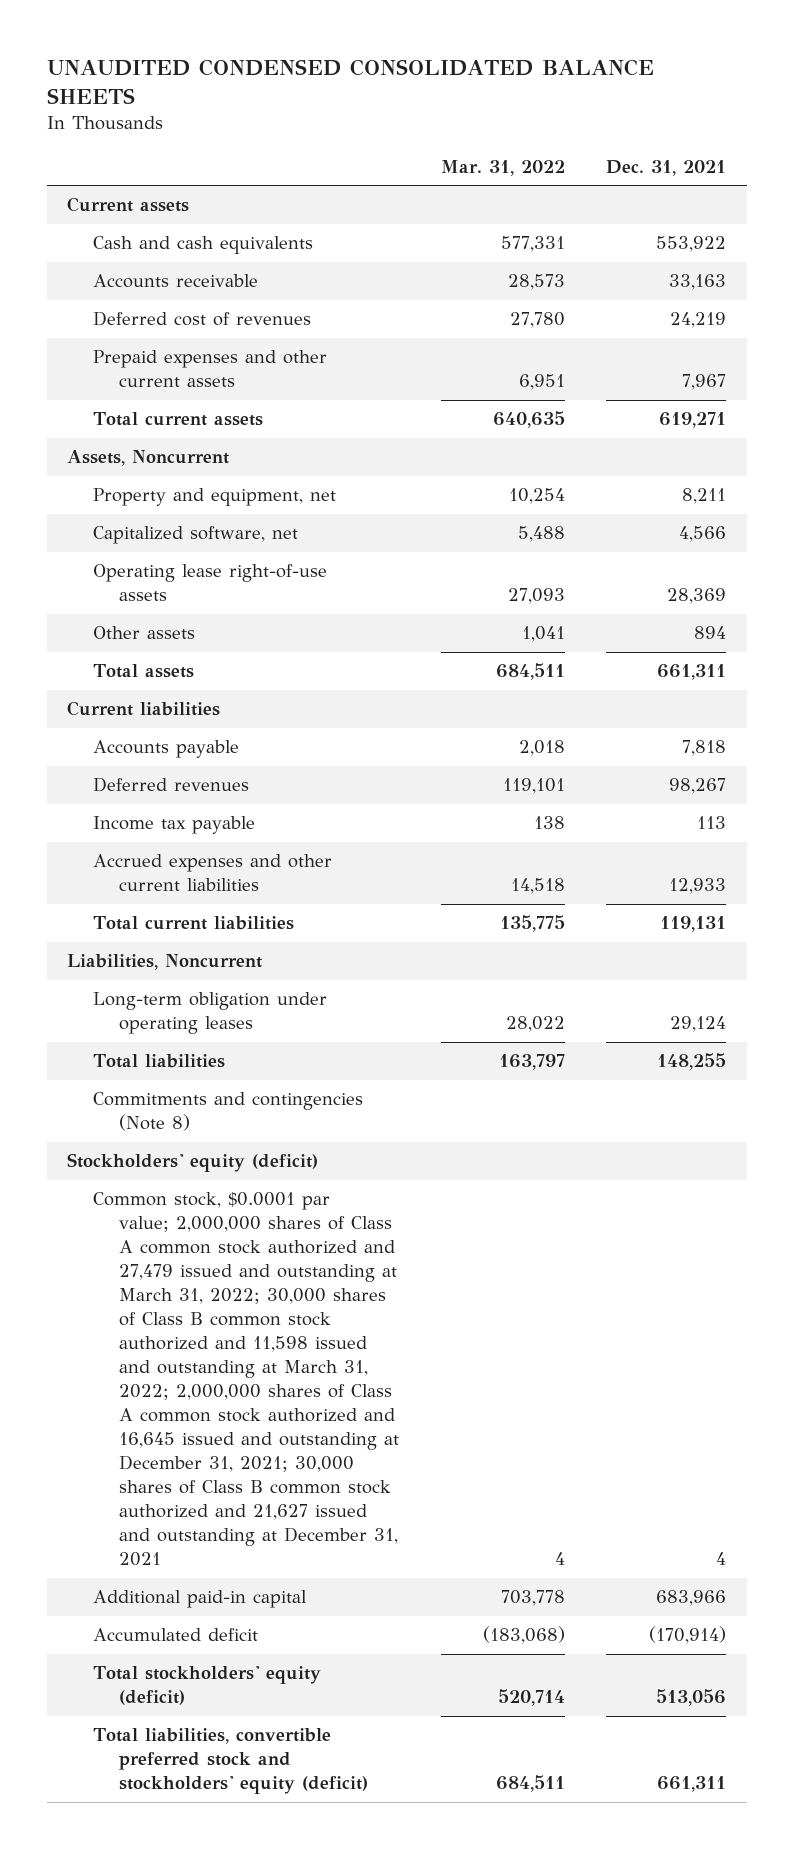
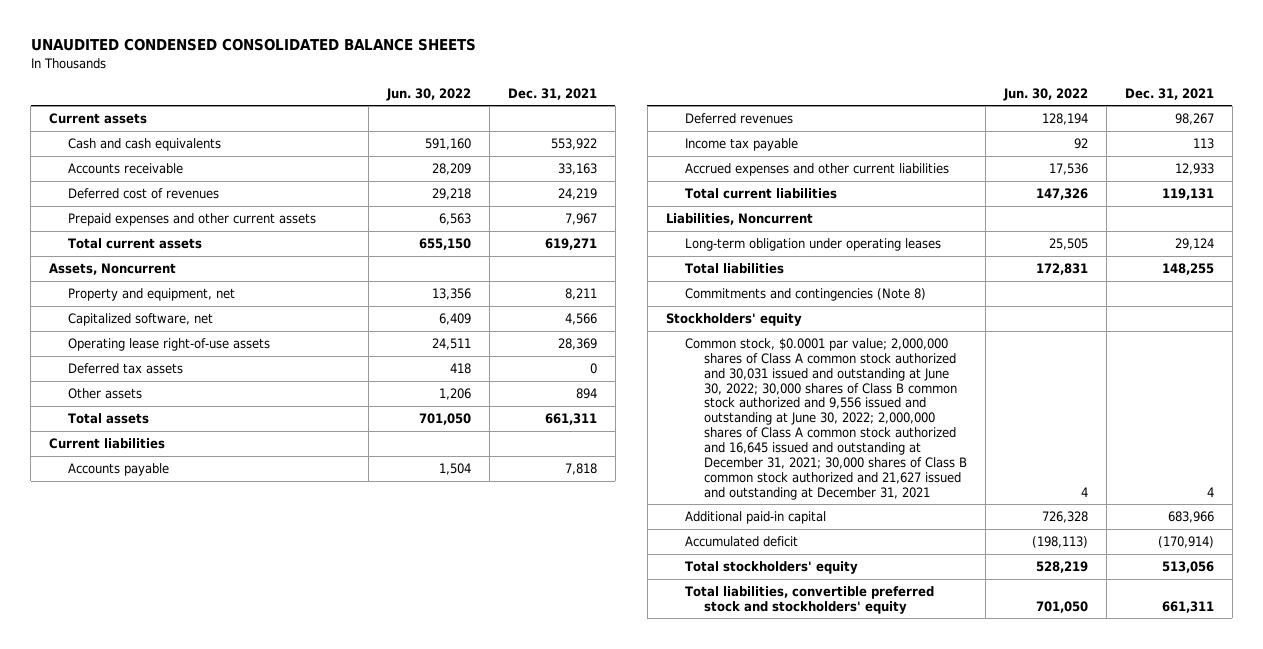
- | Mar. 31, 2022 | Dec. 31, 2021
+ | Jun. 30, 2022 | Dec. 31, 2021
+ Deferred tax assets | 418 | 0
- Stockholders' equity (deficit)
- Common stock, $0.0001 par value; 2,000,000 shares of Class A common stock authorized and 27,479 issued and outstanding at March 31, 2022; 30,000 shares of Class B common stock authorized and 11,598 issued and outstanding at March 31, 2022; 2,000,000 shares of Class A common stock authorized and 16,645 issued and outstanding at December 31, 2021; 30,000 shares of Class B common stock authorized and 21,627 issued and outstanding at December 31, 2021 | 4 | 4
+ Stockholders' equity
+ Common stock, $0.0001 par value; 2,000,000 shares of Class A common stock authorized and 30,031 issued and outstanding at June 30, 2022; 30,000 shares of Class B common stock authorized and 9,556 issued and outstanding at June 30, 2022; 2,000,000 shares of Class A common stock authorized and 16,645 issued and outstanding at December 31, 2021; 30,000 shares of Class B common stock authorized and 21,627 issued and outstanding at December 31, 2021 | 4 | 4
- Total stockholders' equity (deficit) | 520,714 | 513,056
- Total liabilities, convertible preferred stock and stockholders' equity (deficit) | 684,511 | 661,311
+ Total stockholders' equity | 528,219 | 513,056
+ Total liabilities, convertible preferred stock and stockholders' equity | 701,050 | 661,311

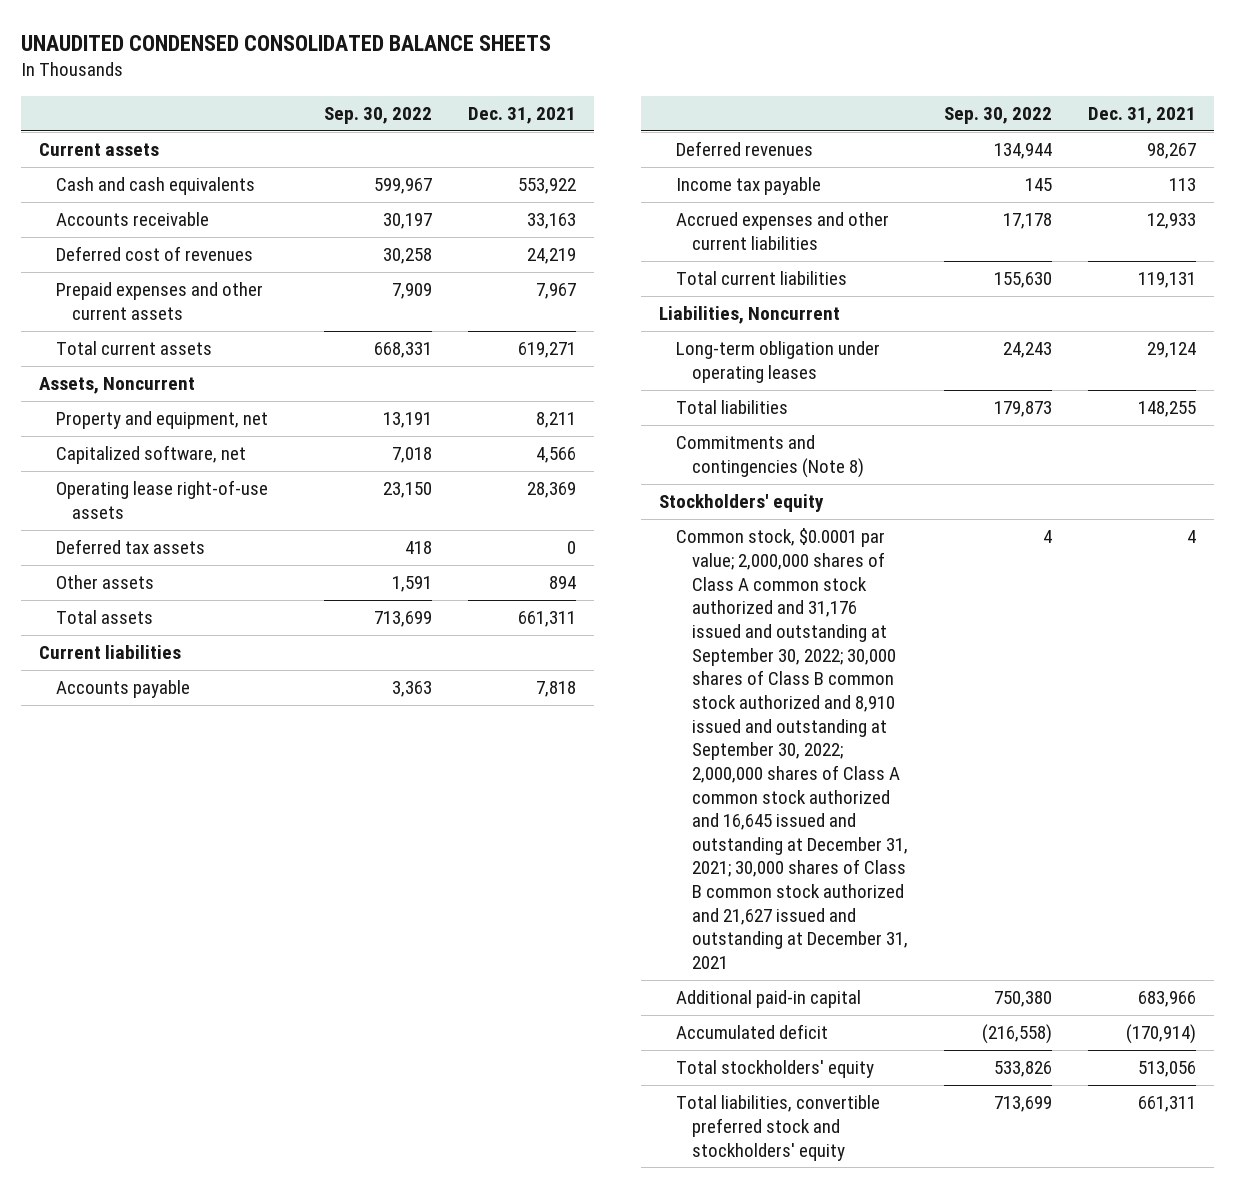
- | Jun. 30, 2022 | Dec. 31, 2021
+ | Sep. 30, 2022 | Dec. 31, 2021
- Common stock, $0.0001 par value; 2,000,000 shares of Class A common stock authorized and 30,031 issued and outstanding at June 30, 2022; 30,000 shares of Class B common stock authorized and 9,556 issued and outstanding at June 30, 2022; 2,000,000 shares of Class A common stock authorized and 16,645 issued and outstanding at December 31, 2021; 30,000 shares of Class B common stock authorized and 21,627 issued and outstanding at December 31, 2021 | 4 | 4
+ Common stock, $0.0001 par value; 2,000,000 shares of Class A common stock authorized and 31,176 issued and outstanding at September 30, 2022; 30,000 shares of Class B common stock authorized and 8,910 issued and outstanding at September 30, 2022; 2,000,000 shares of Class A common stock authorized and 16,645 issued and outstanding at December 31, 2021; 30,000 shares of Class B common stock authorized and 21,627 issued and outstanding at December 31, 2021 | 4 | 4

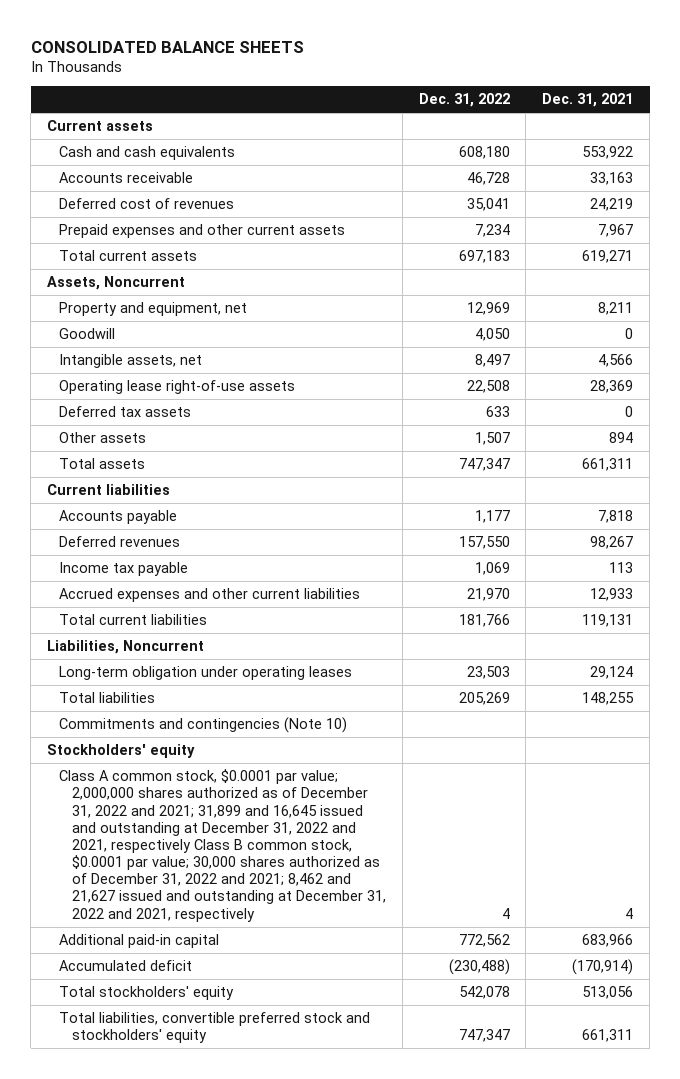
- UNAUDITED CONDENSED CONSOLIDATED BALANCE SHEETS
+ CONSOLIDATED BALANCE SHEETS
- | Sep. 30, 2022 | Dec. 31, 2021
+ | Dec. 31, 2022 | Dec. 31, 2021
- Capitalized software, net | 7,018 | 4,566
+ Goodwill | 4,050 | 0
+ Intangible assets, net | 8,497 | 4,566
- Commitments and contingencies (Note 8)
+ Commitments and contingencies (Note 10)
- Common stock, $0.0001 par value; 2,000,000 shares of Class A common stock authorized and 31,176 issued and outstanding at September 30, 2022; 30,000 shares of Class B common stock authorized and 8,910 issued and outstanding at September 30, 2022; 2,000,000 shares of Class A common stock authorized and 16,645 issued and outstanding at December 31, 2021; 30,000 shares of Class B common stock authorized and 21,627 issued and outstanding at December 31, 2021 | 4 | 4
+ Class A common stock, $0.0001 par value; 2,000,000 shares authorized as of December 31, 2022 and 2021; 31,899 and 16,645 issued and outstanding at December 31, 2022 and 2021, respectively Class B common stock, $0.0001 par value; 30,000 shares authorized as of December 31, 2022 and 2021; 8,462 and 21,627 issued and outstanding at December 31, 2022 and 2021, respectively | 4 | 4

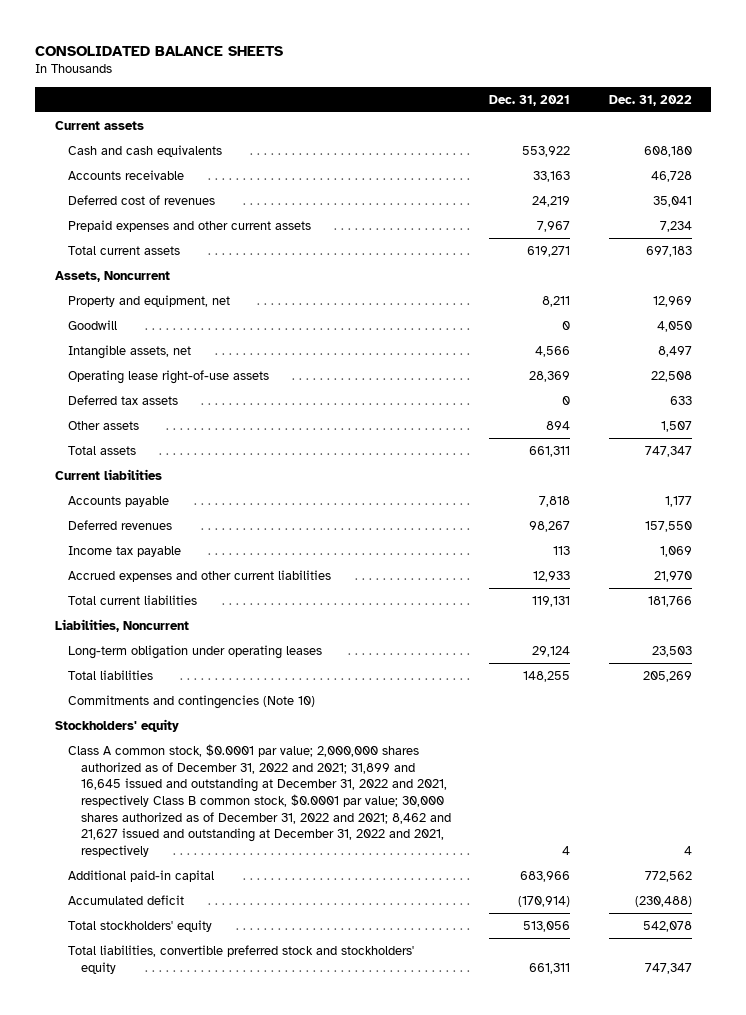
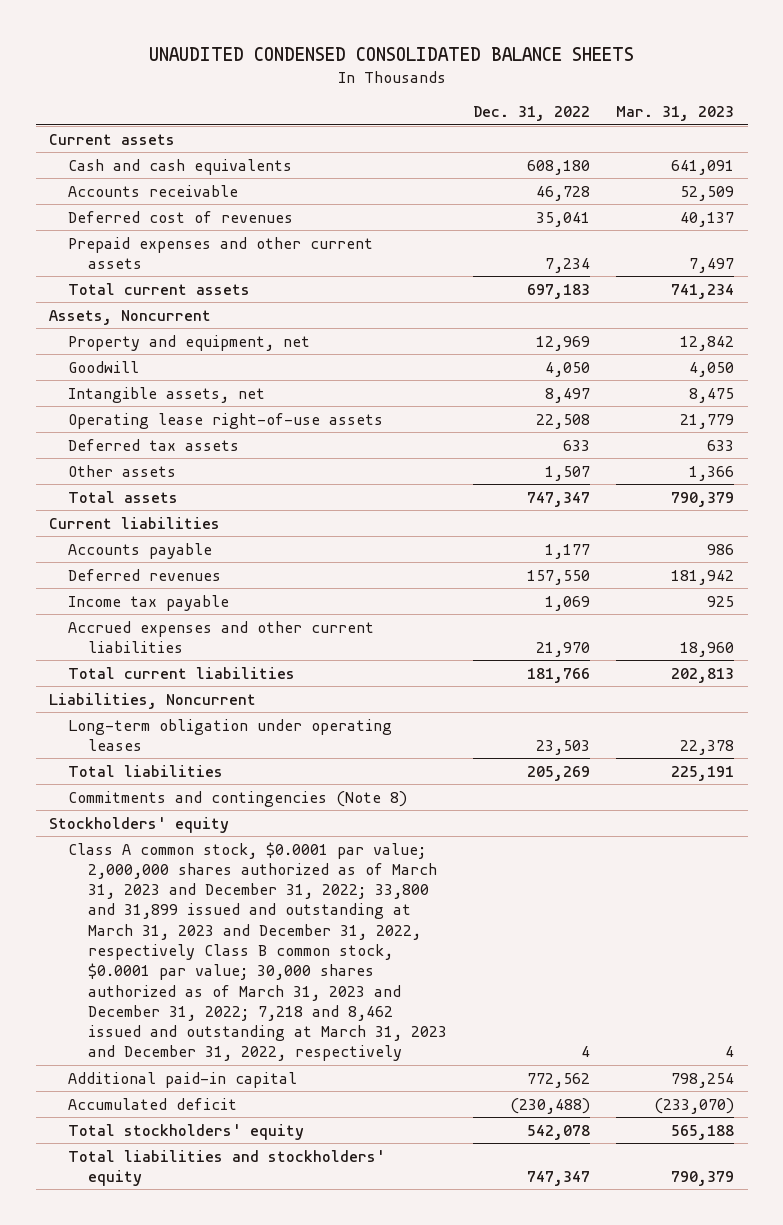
- CONSOLIDATED BALANCE SHEETS
+ UNAUDITED CONDENSED CONSOLIDATED BALANCE SHEETS
- | Dec. 31, 2021 | Dec. 31, 2022
+ | Dec. 31, 2022 | Mar. 31, 2023
- Commitments and contingencies (Note 10)
+ Commitments and contingencies (Note 8)
- Class A common stock, $0.0001 par value; 2,000,000 shares authorized as of December 31, 2022 and 2021; 31,899 and 16,645 issued and outstanding at December 31, 2022 and 2021, respectively Class B common stock, $0.0001 par value; 30,000 shares authorized as of December 31, 2022 and 2021; 8,462 and 21,627 issued and outstanding at December 31, 2022 and 2021, respectively | 4 | 4
+ Class A common stock, $0.0001 par value; 2,000,000 shares authorized as of March 31, 2023 and December 31, 2022; 33,800 and 31,899 issued and outstanding at March 31, 2023 and December 31, 2022, respectively Class B common stock, $0.0001 par value; 30,000 shares authorized as of March 31, 2023 and December 31, 2022; 7,218 and 8,462 issued and outstanding at March 31, 2023 and December 31, 2022, respectively | 4 | 4
- Total liabilities, convertible preferred stock and stockholders' equity | 661,311 | 747,347
+ Total liabilities and stockholders' equity | 747,347 | 790,379

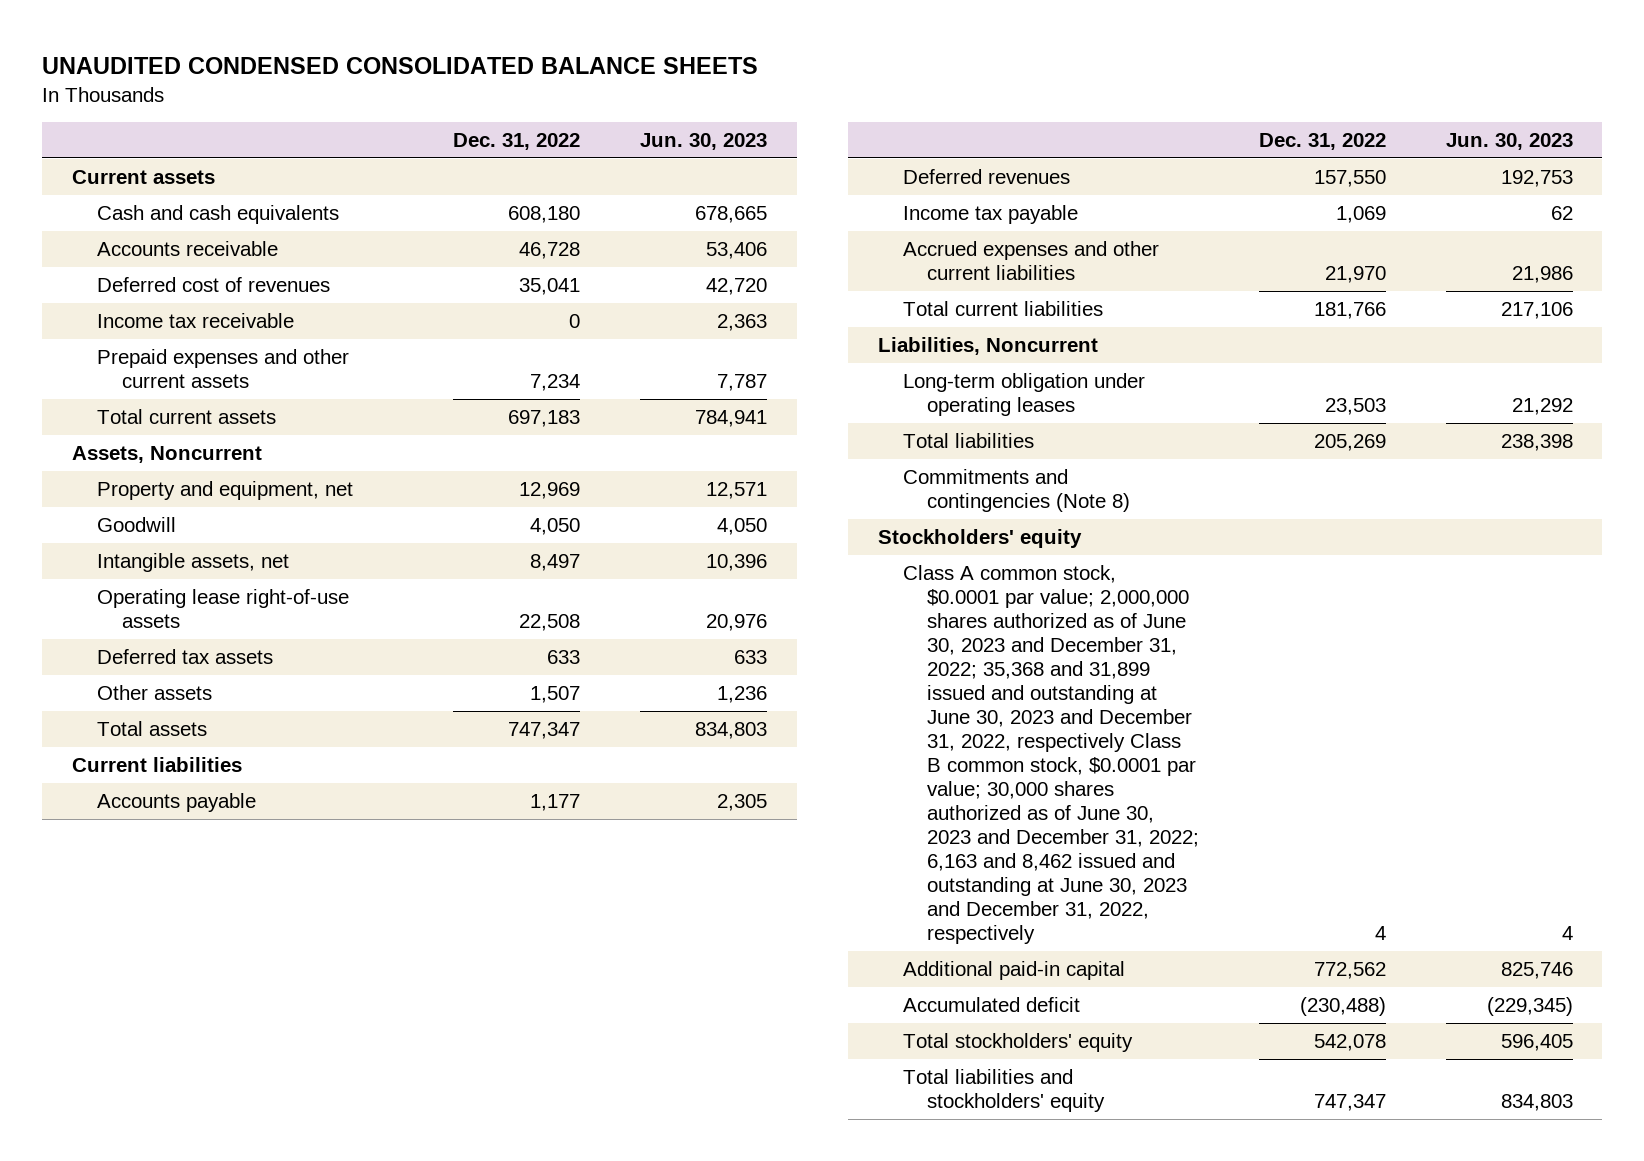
- | Dec. 31, 2022 | Mar. 31, 2023
+ | Dec. 31, 2022 | Jun. 30, 2023
+ Income tax receivable | 0 | 2,363
- Class A common stock, $0.0001 par value; 2,000,000 shares authorized as of March 31, 2023 and December 31, 2022; 33,800 and 31,899 issued and outstanding at March 31, 2023 and December 31, 2022, respectively Class B common stock, $0.0001 par value; 30,000 shares authorized as of March 31, 2023 and December 31, 2022; 7,218 and 8,462 issued and outstanding at March 31, 2023 and December 31, 2022, respectively | 4 | 4
+ Class A common stock, $0.0001 par value; 2,000,000 shares authorized as of June 30, 2023 and December 31, 2022; 35,368 and 31,899 issued and outstanding at June 30, 2023 and December 31, 2022, respectively Class B common stock, $0.0001 par value; 30,000 shares authorized as of June 30, 2023 and December 31, 2022; 6,163 and 8,462 issued and outstanding at June 30, 2023 and December 31, 2022, respectively | 4 | 4

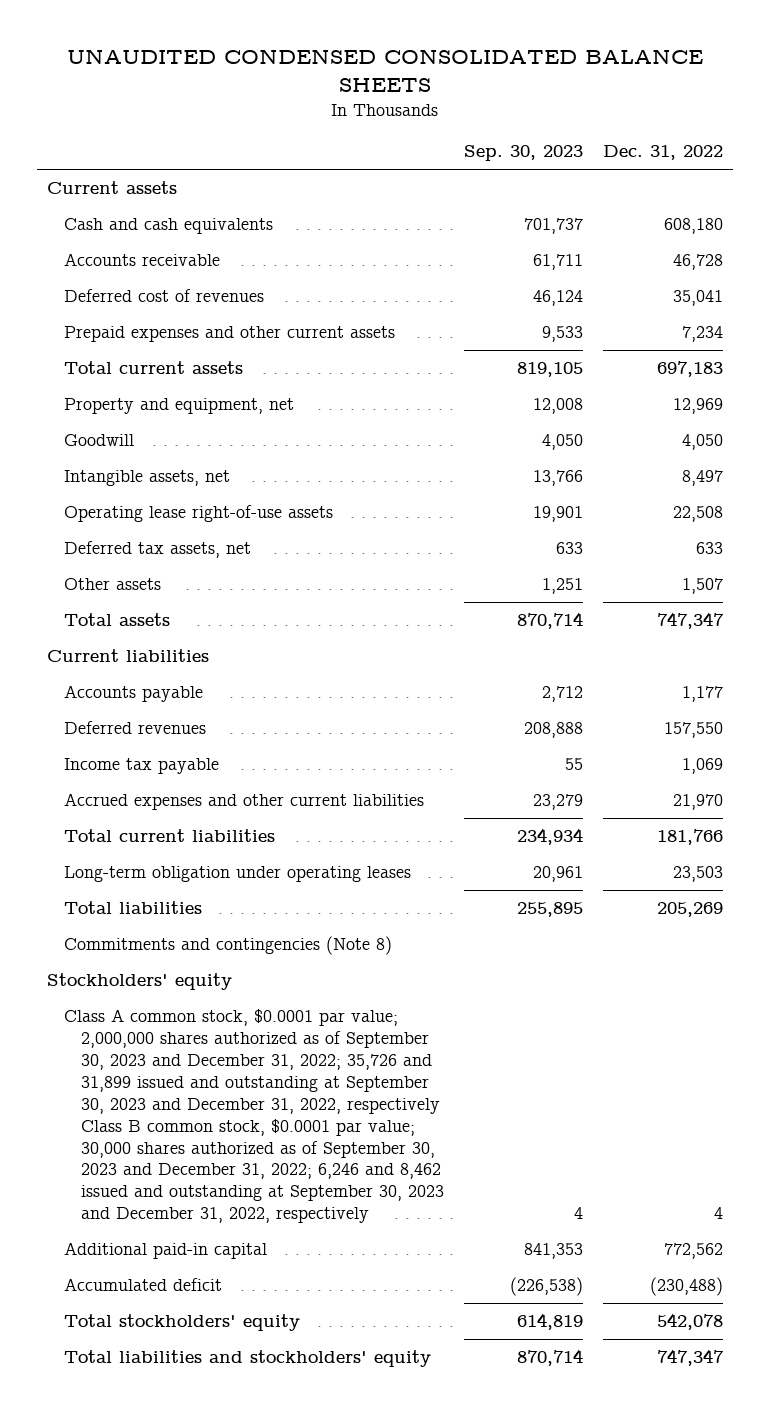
- | Dec. 31, 2022 | Jun. 30, 2023
+ | Sep. 30, 2023 | Dec. 31, 2022
- Income tax receivable | 0 | 2,363
- Assets, Noncurrent
- Deferred tax assets | 633 | 633
+ Deferred tax assets, net | 633 | 633
- Liabilities, Noncurrent
- Class A common stock, $0.0001 par value; 2,000,000 shares authorized as of June 30, 2023 and December 31, 2022; 35,368 and 31,899 issued and outstanding at June 30, 2023 and December 31, 2022, respectively Class B common stock, $0.0001 par value; 30,000 shares authorized as of June 30, 2023 and December 31, 2022; 6,163 and 8,462 issued and outstanding at June 30, 2023 and December 31, 2022, respectively | 4 | 4
+ Class A common stock, $0.0001 par value; 2,000,000 shares authorized as of September 30, 2023 and December 31, 2022; 35,726 and 31,899 issued and outstanding at September 30, 2023 and December 31, 2022, respectively Class B common stock, $0.0001 par value; 30,000 shares authorized as of September 30, 2023 and December 31, 2022; 6,246 and 8,462 issued and outstanding at September 30, 2023 and December 31, 2022, respectively | 4 | 4

